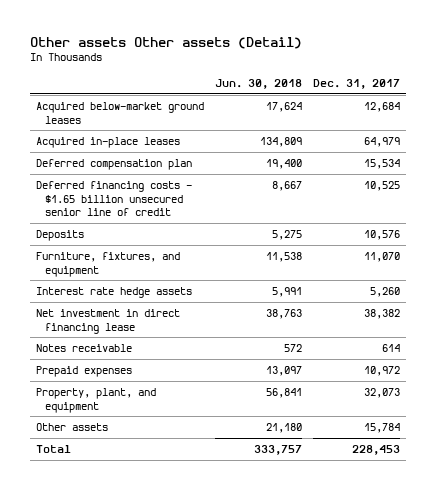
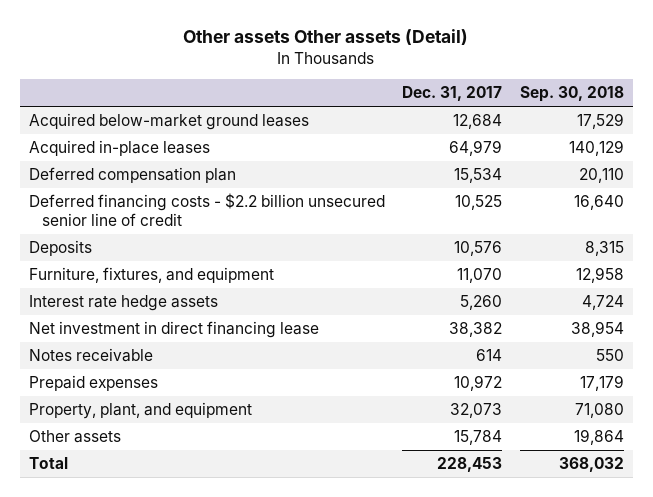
- | Jun. 30, 2018 | Dec. 31, 2017
+ | Dec. 31, 2017 | Sep. 30, 2018
- Deferred financing costs - $1.65 billion unsecured senior line of credit | 8,667 | 10,525
+ Deferred financing costs - $2.2 billion unsecured senior line of credit | 10,525 | 16,640

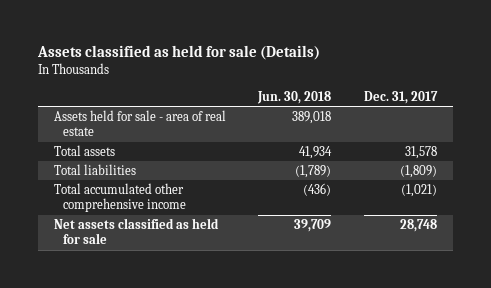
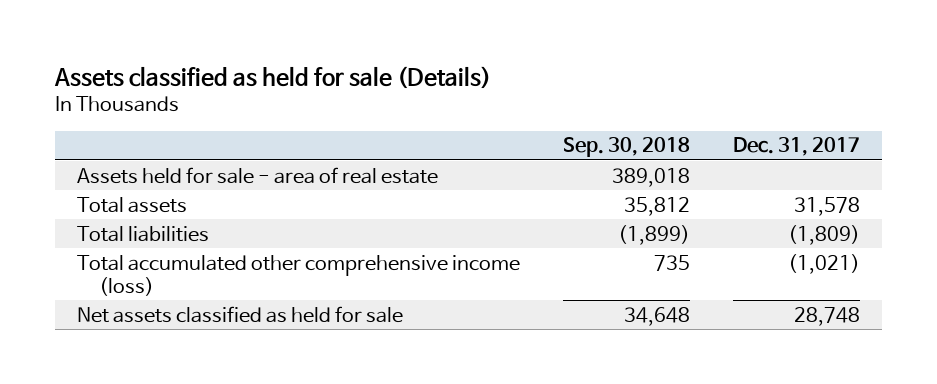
- | Jun. 30, 2018 | Dec. 31, 2017
+ | Sep. 30, 2018 | Dec. 31, 2017
- Total accumulated other comprehensive income | (436) | (1,021)
+ Total accumulated other comprehensive income (loss) | 735 | (1,021)

